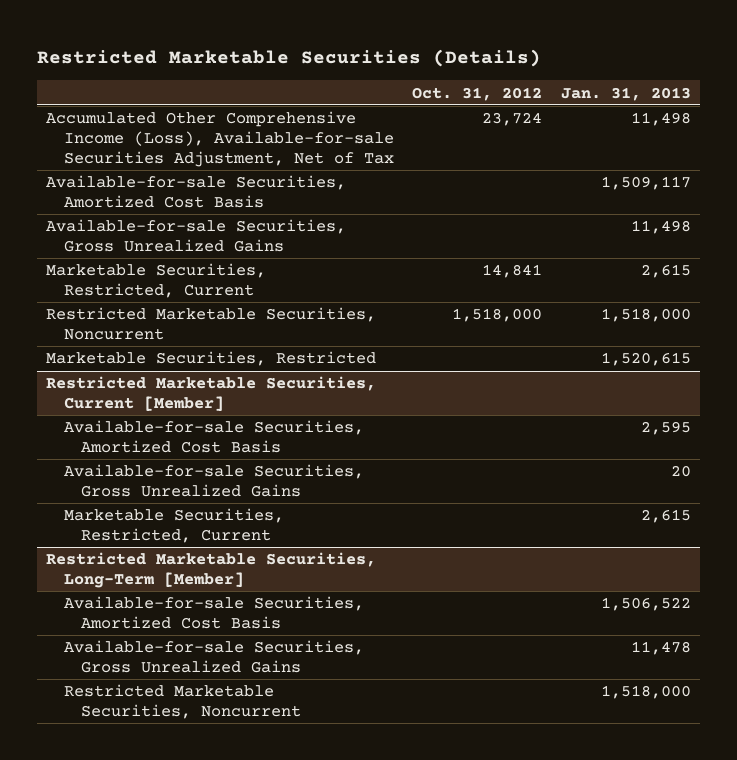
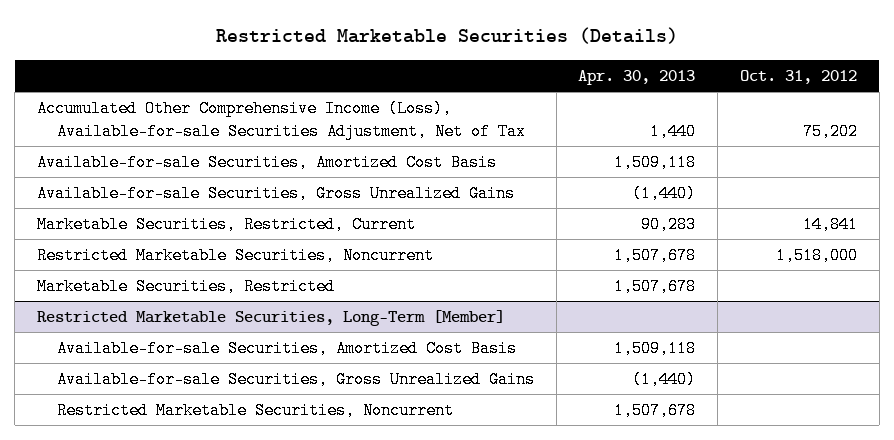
- | Oct. 31, 2012 | Jan. 31, 2013
+ | Apr. 30, 2013 | Oct. 31, 2012
- Accumulated Other Comprehensive Income (Loss), Available-for-sale Securities Adjustment, Net of Tax | 23,724 | 11,498
+ Accumulated Other Comprehensive Income (Loss), Available-for-sale Securities Adjustment, Net of Tax | 1,440 | 75,202
- Restricted Marketable Securities, Current [Member]
- Available-for-sale Securities, Amortized Cost Basis | | 2,595
- Available-for-sale Securities, Gross Unrealized Gains | | 20
- Marketable Securities, Restricted, Current | | 2,615

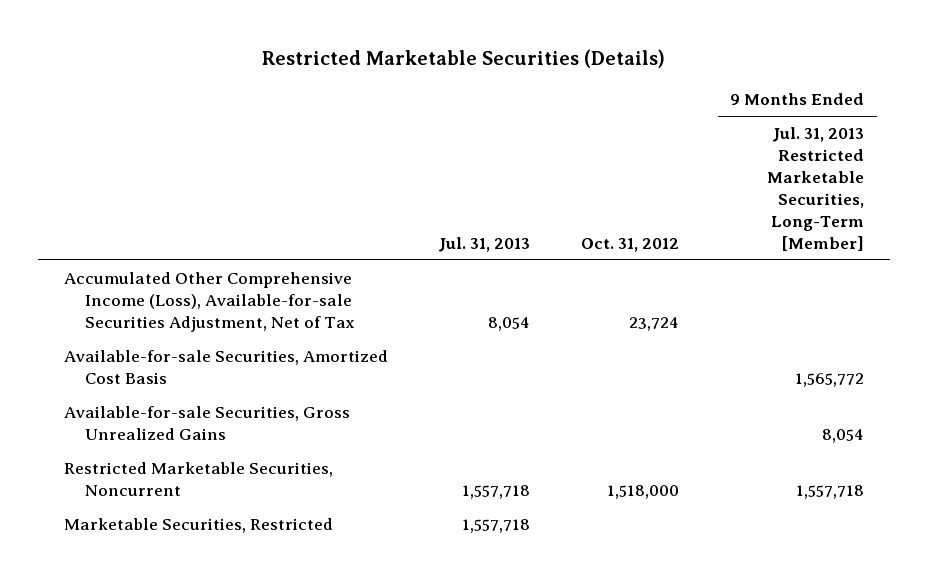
- | Apr. 30, 2013 | Oct. 31, 2012
+ | Jul. 31, 2013 | Oct. 31, 2012 | 9 Months Ended Jul. 31, 2013 Restricted Marketable Securities, Long-Term [Member]
- Accumulated Other Comprehensive Income (Loss), Available-for-sale Securities Adjustment, Net of Tax | 1,440 | 75,202
+ Accumulated Other Comprehensive Income (Loss), Available-for-sale Securities Adjustment, Net of Tax | 8,054 | 23,724 |
- Marketable Securities, Restricted, Current | 90,283 | 14,841
- Restricted Marketable Securities, Long-Term [Member]
- Available-for-sale Securities, Amortized Cost Basis | 1,509,118 |
- Available-for-sale Securities, Gross Unrealized Gains | (1,440) |
- Restricted Marketable Securities, Noncurrent | 1,507,678 |

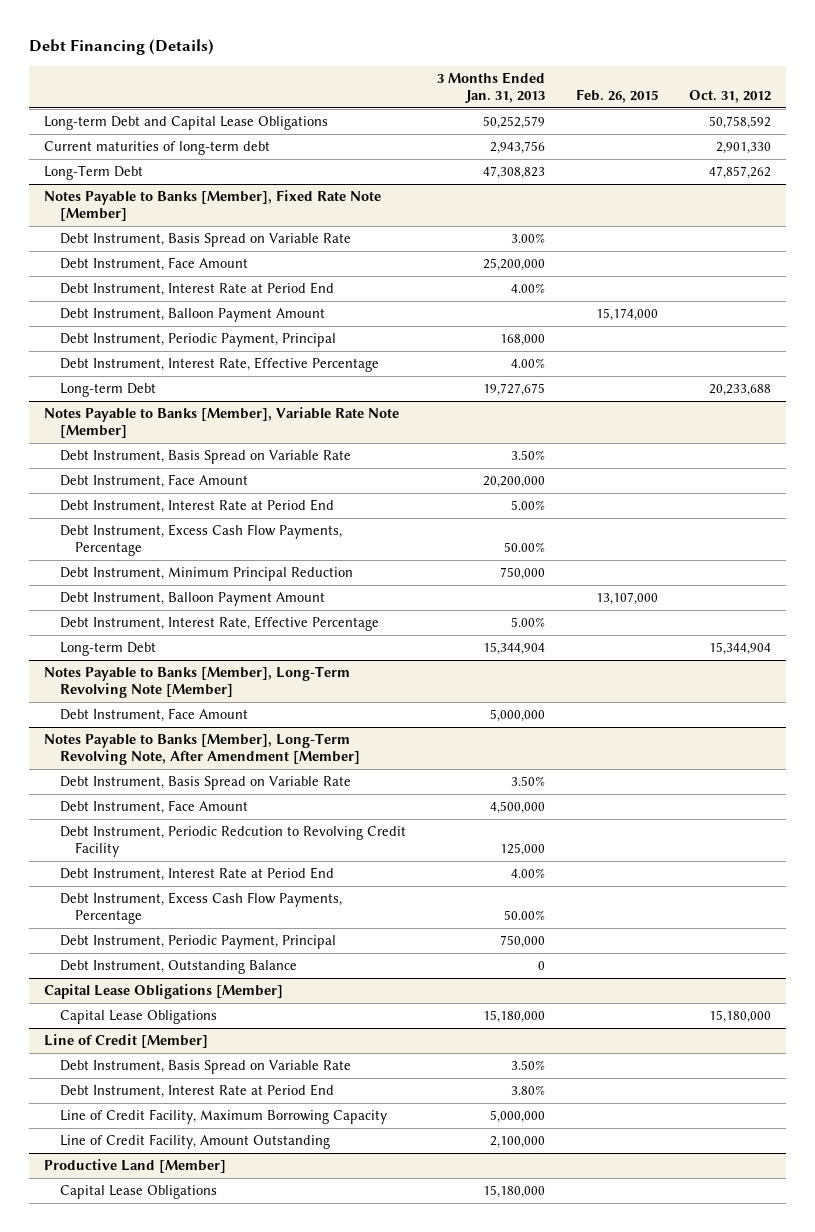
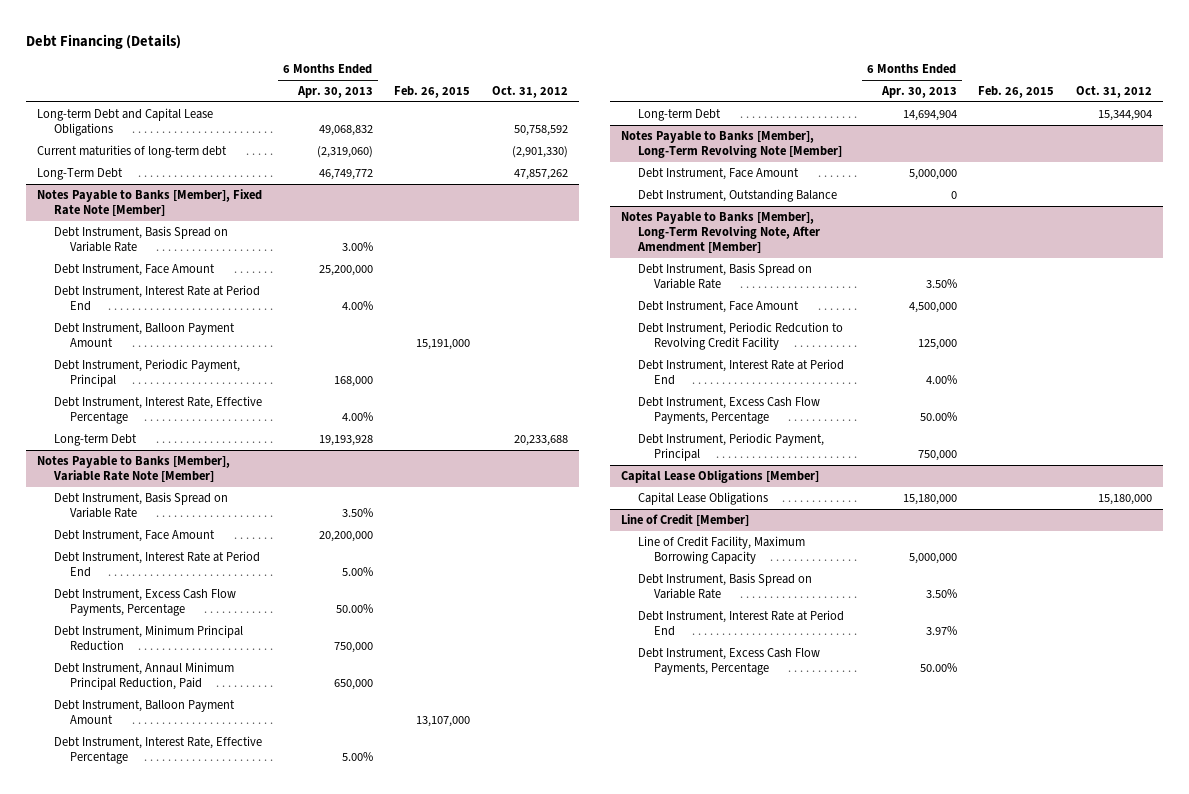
- | 3 Months Ended Jan. 31, 2013 | Feb. 26, 2015 | Oct. 31, 2012
+ | 6 Months Ended Apr. 30, 2013 | Feb. 26, 2015 | Oct. 31, 2012
- Current maturities of long-term debt | 2,943,756 | | 2,901,330
+ Current maturities of long-term debt | (2,319,060) | | (2,901,330)
@ Notes Payable to Banks [Member], Fixed Rate Note [Member]
- Debt Instrument, Balloon Payment Amount | | 15,174,000 |
+ Debt Instrument, Balloon Payment Amount | | 15,191,000 |
@ Notes Payable to Banks [Member], Variable Rate Note [Member]
+ Debt Instrument, Annaul Minimum Principal Reduction, Paid | 650,000 | |
@ Notes Payable to Banks [Member], Long-Term Revolving Note [Member]
+ Debt Instrument, Outstanding Balance | 0 | |
@ Notes Payable to Banks [Member], Long-Term Revolving Note, After Amendment [Member]
- Debt Instrument, Outstanding Balance | 0 | |
@ Line of Credit [Member]
moved up: Line of Credit Facility, Maximum Borrowing Capacity | 5,000,000 | |
- Line of Credit Facility, Amount Outstanding | 2,100,000 | |
- Productive Land [Member]
- Capital Lease Obligations | 15,180,000 | |
@ Line of Credit [Member]
+ Debt Instrument, Excess Cash Flow Payments, Percentage | 50.00% | |

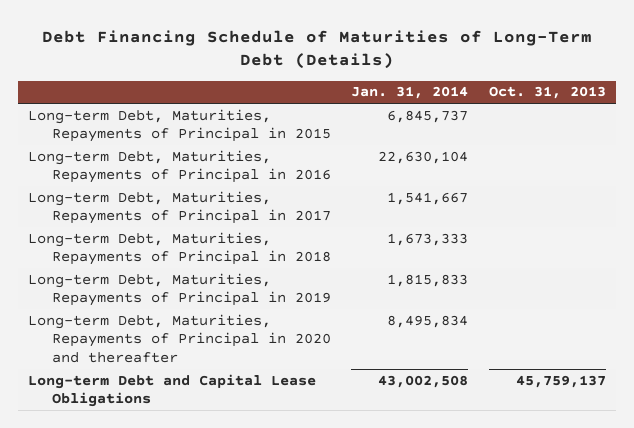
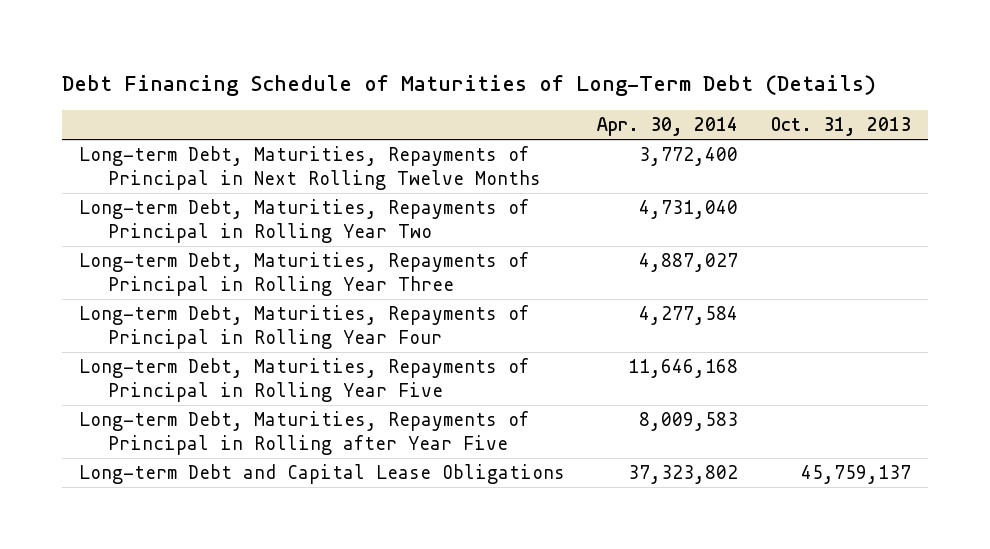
- | Jan. 31, 2014 | Oct. 31, 2013
+ | Apr. 30, 2014 | Oct. 31, 2013
- Long-term Debt, Maturities, Repayments of Principal in 2015 | 6,845,737 |
- Long-term Debt, Maturities, Repayments of Principal in 2016 | 22,630,104 |
- Long-term Debt, Maturities, Repayments of Principal in 2017 | 1,541,667 |
- Long-term Debt, Maturities, Repayments of Principal in 2018 | 1,673,333 |
- Long-term Debt, Maturities, Repayments of Principal in 2019 | 1,815,833 |
- Long-term Debt, Maturities, Repayments of Principal in 2020 and thereafter | 8,495,834 |
+ Long-term Debt, Maturities, Repayments of Principal in Next Rolling Twelve Months | 3,772,400 |
+ Long-term Debt, Maturities, Repayments of Principal in Rolling Year Two | 4,731,040 |
+ Long-term Debt, Maturities, Repayments of Principal in Rolling Year Three | 4,887,027 |
+ Long-term Debt, Maturities, Repayments of Principal in Rolling Year Four | 4,277,584 |
+ Long-term Debt, Maturities, Repayments of Principal in Rolling Year Five | 11,646,168 |
+ Long-term Debt, Maturities, Repayments of Principal in Rolling after Year Five | 8,009,583 |

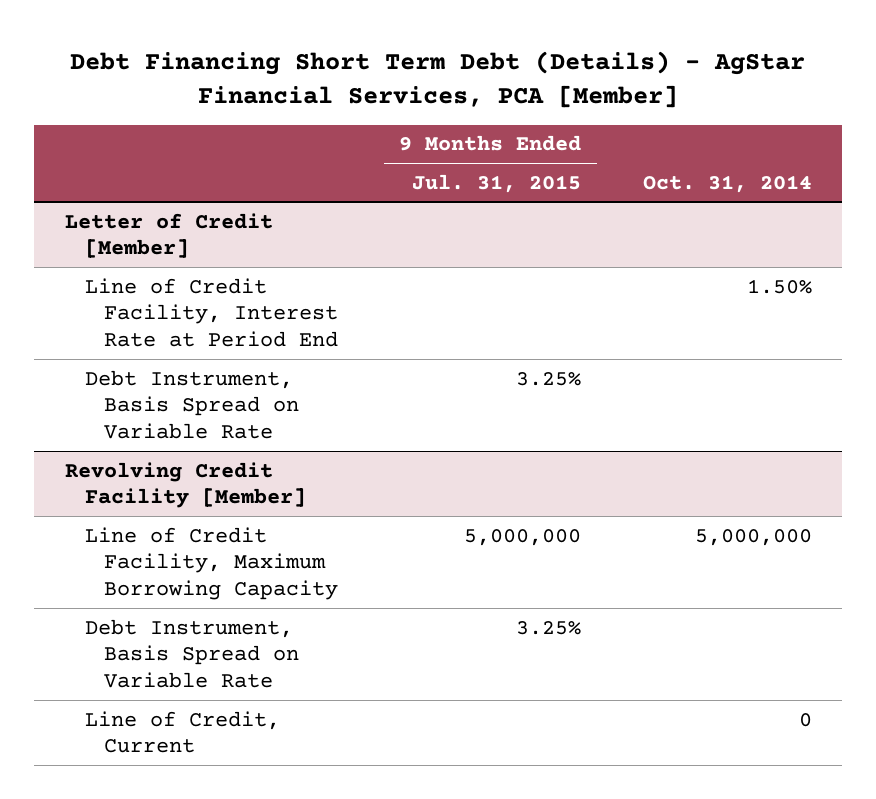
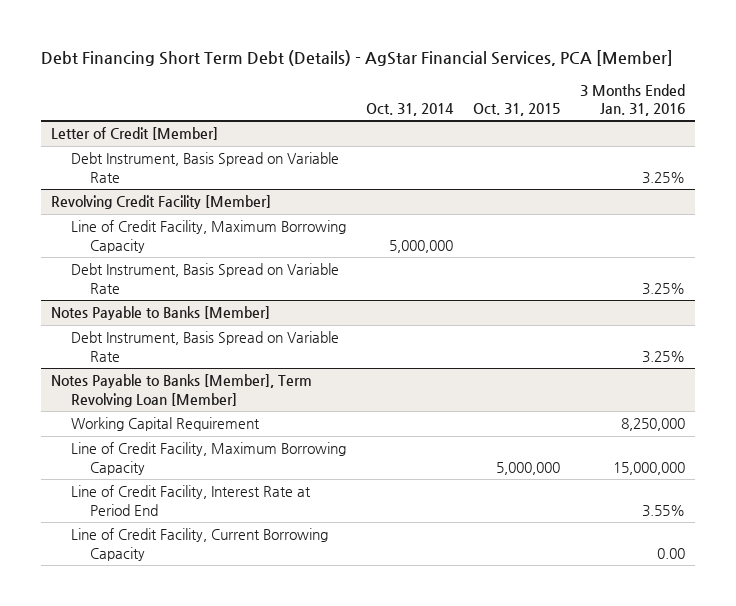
- | 9 Months Ended Jul. 31, 2015 | Oct. 31, 2014
+ | Oct. 31, 2014 | Oct. 31, 2015 | 3 Months Ended Jan. 31, 2016
@ Letter of Credit [Member]
- Line of Credit Facility, Interest Rate at Period End | | 1.50%
@ Revolving Credit Facility [Member]
- Line of Credit, Current | | 0
+ Notes Payable to Banks [Member]
+ Debt Instrument, Basis Spread on Variable Rate | | | 3.25%
+ Notes Payable to Banks [Member], Term Revolving Loan [Member]
+ Working Capital Requirement | | | 8,250,000
+ Line of Credit Facility, Maximum Borrowing Capacity | | 5,000,000 | 15,000,000
+ Line of Credit Facility, Interest Rate at Period End | | | 3.55%
+ Line of Credit Facility, Current Borrowing Capacity | | | 0.00

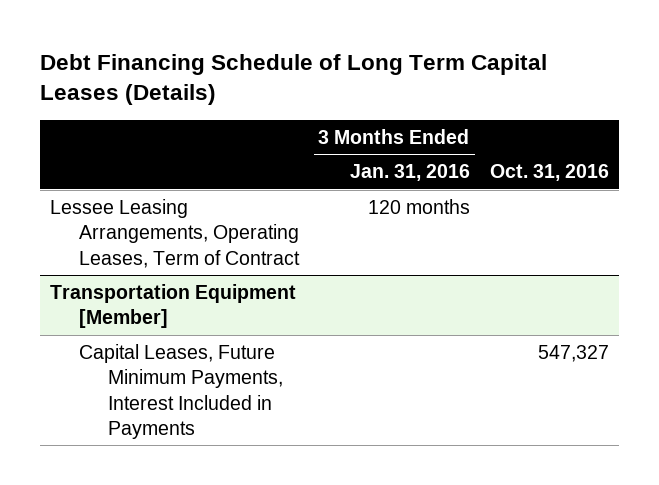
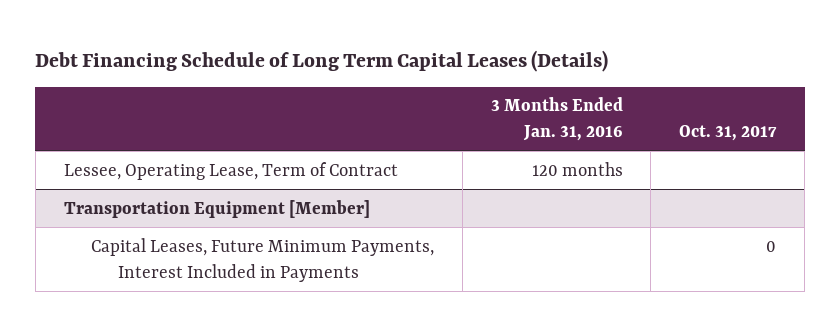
- | 3 Months Ended Jan. 31, 2016 | Oct. 31, 2016
+ | 3 Months Ended Jan. 31, 2016 | Oct. 31, 2017
- Lessee Leasing Arrangements, Operating Leases, Term of Contract | 120 months |
+ Lessee, Operating Lease, Term of Contract | 120 months |

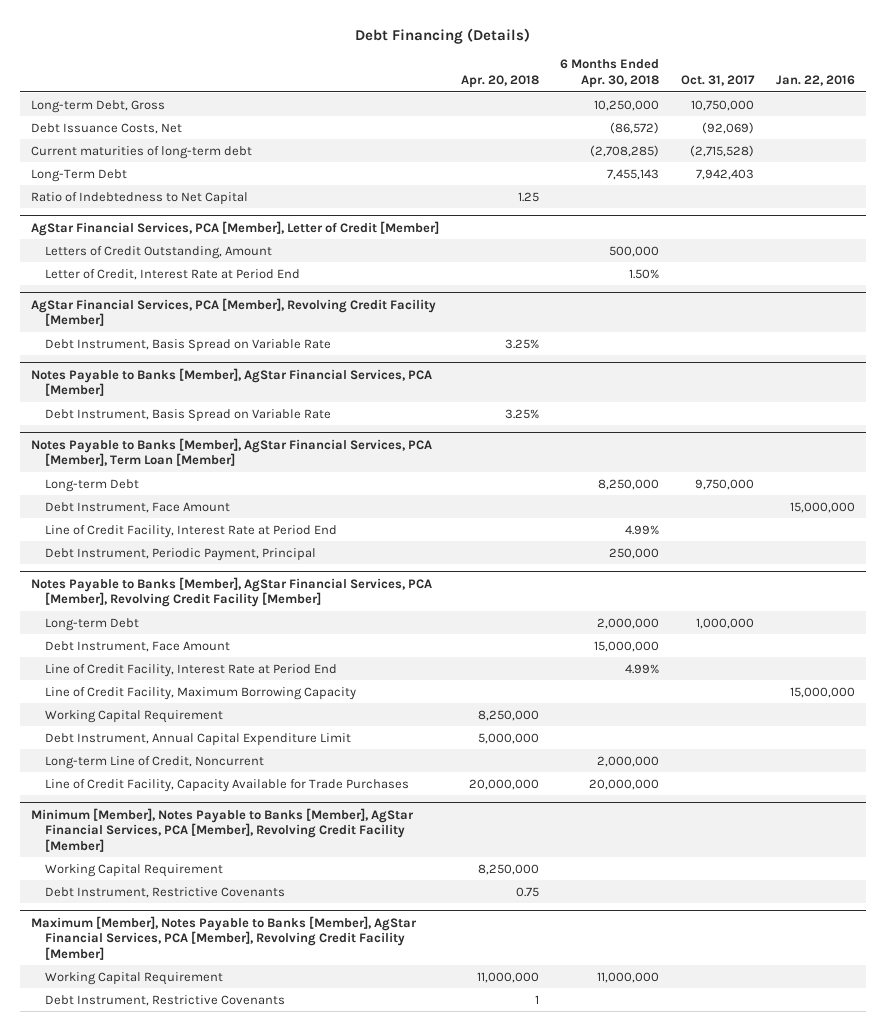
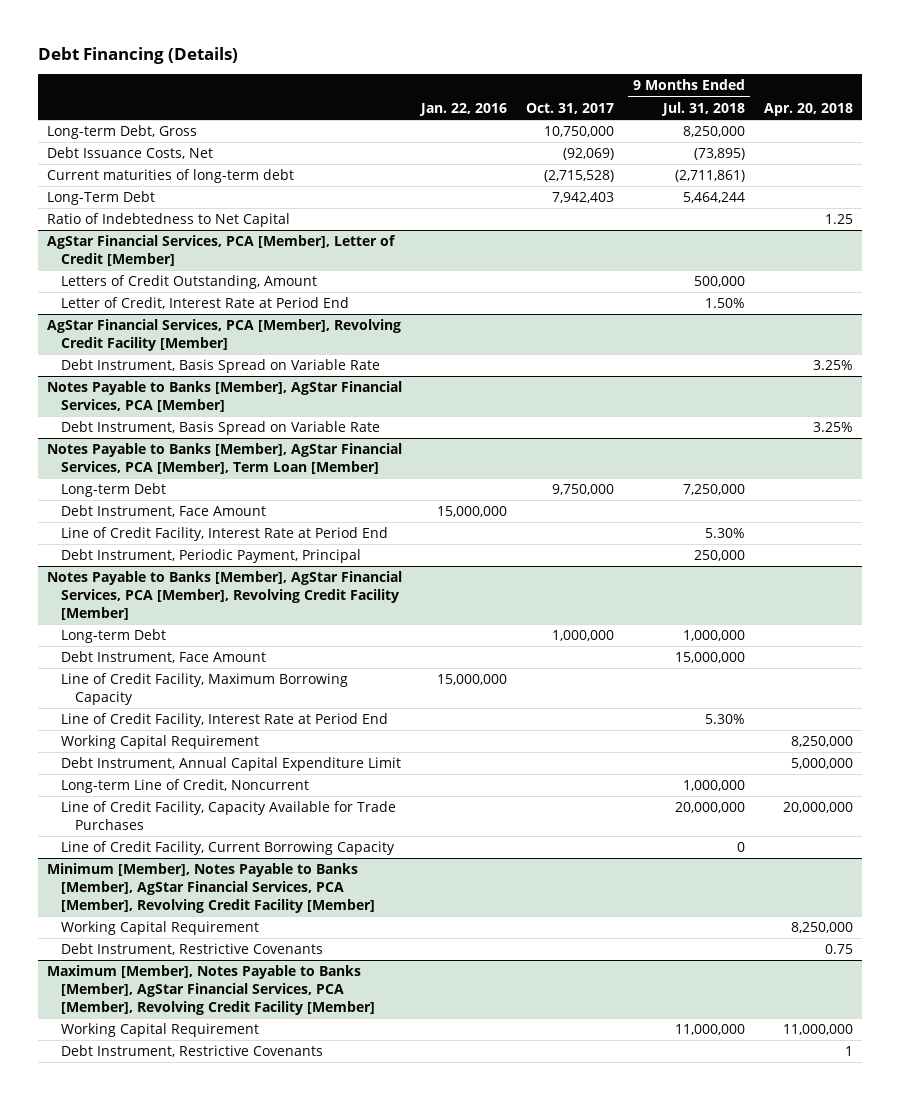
- | Apr. 20, 2018 | 6 Months Ended Apr. 30, 2018 | Oct. 31, 2017 | Jan. 22, 2016
+ | Jan. 22, 2016 | Oct. 31, 2017 | 9 Months Ended Jul. 31, 2018 | Apr. 20, 2018
@ Notes Payable to Banks [Member], AgStar Financial Services, PCA [Member], Revolving Credit Facility [Member]
moved down: Line of Credit Facility, Interest Rate at Period End | | | 5.30% |
+ Line of Credit Facility, Current Borrowing Capacity | | | 0 |

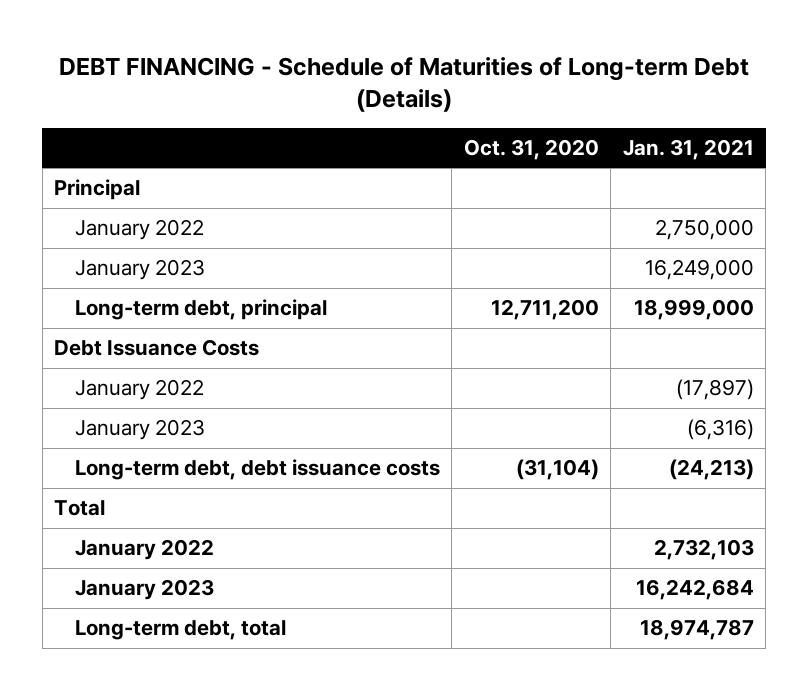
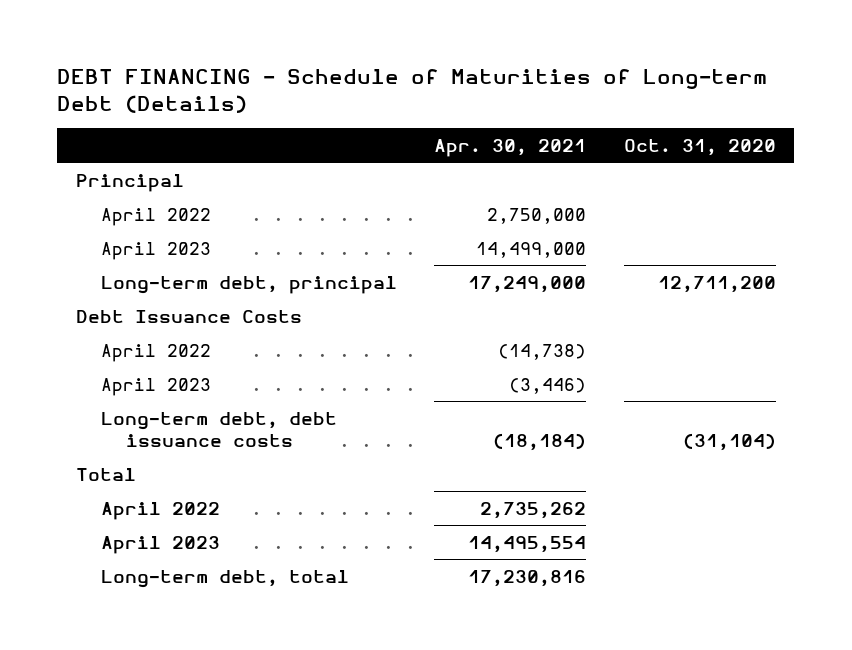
- | Oct. 31, 2020 | Jan. 31, 2021
+ | Apr. 30, 2021 | Oct. 31, 2020
- January 2022 | | 2,750,000
- January 2023 | | 16,249,000
+ April 2022 | 2,750,000 |
+ April 2023 | 14,499,000 |
- January 2022 | | (17,897)
- January 2023 | | (6,316)
+ April 2022 | (14,738) |
+ April 2023 | (3,446) |
- January 2022 | | 2,732,103
- January 2023 | | 16,242,684
+ April 2022 | 2,735,262 |
+ April 2023 | 14,495,554 |

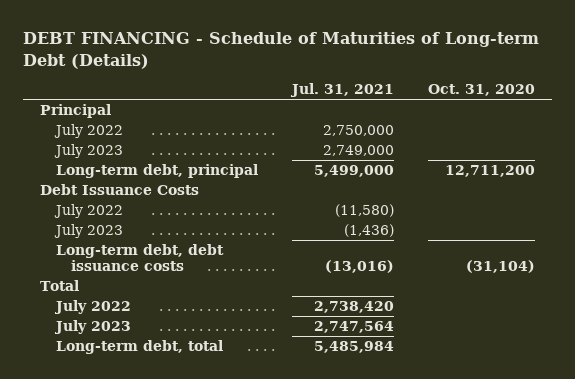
- | Apr. 30, 2021 | Oct. 31, 2020
+ | Jul. 31, 2021 | Oct. 31, 2020
- April 2022 | 2,750,000 |
- April 2023 | 14,499,000 |
+ July 2022 | 2,750,000 |
+ July 2023 | 2,749,000 |
- April 2022 | (14,738) |
- April 2023 | (3,446) |
+ July 2022 | (11,580) |
+ July 2023 | (1,436) |
- April 2022 | 2,735,262 |
- April 2023 | 14,495,554 |
+ July 2022 | 2,738,420 |
+ July 2023 | 2,747,564 |

